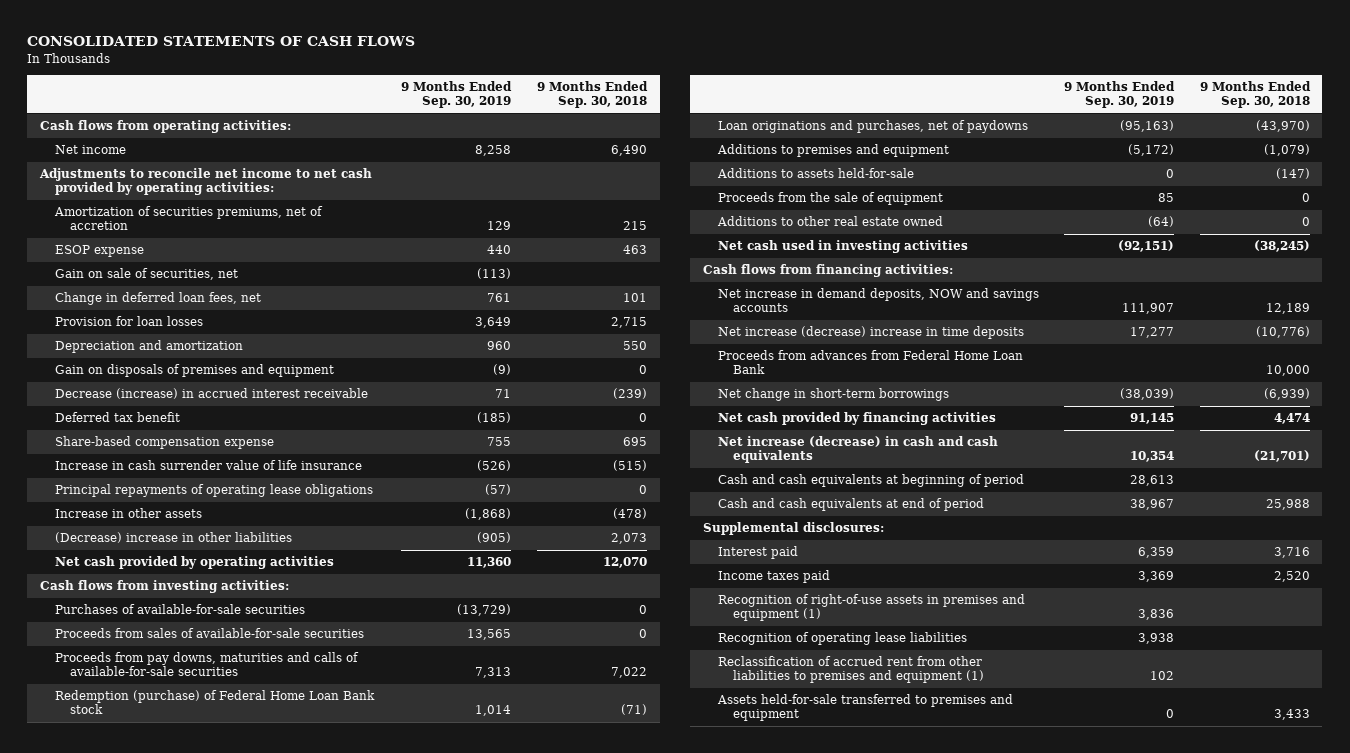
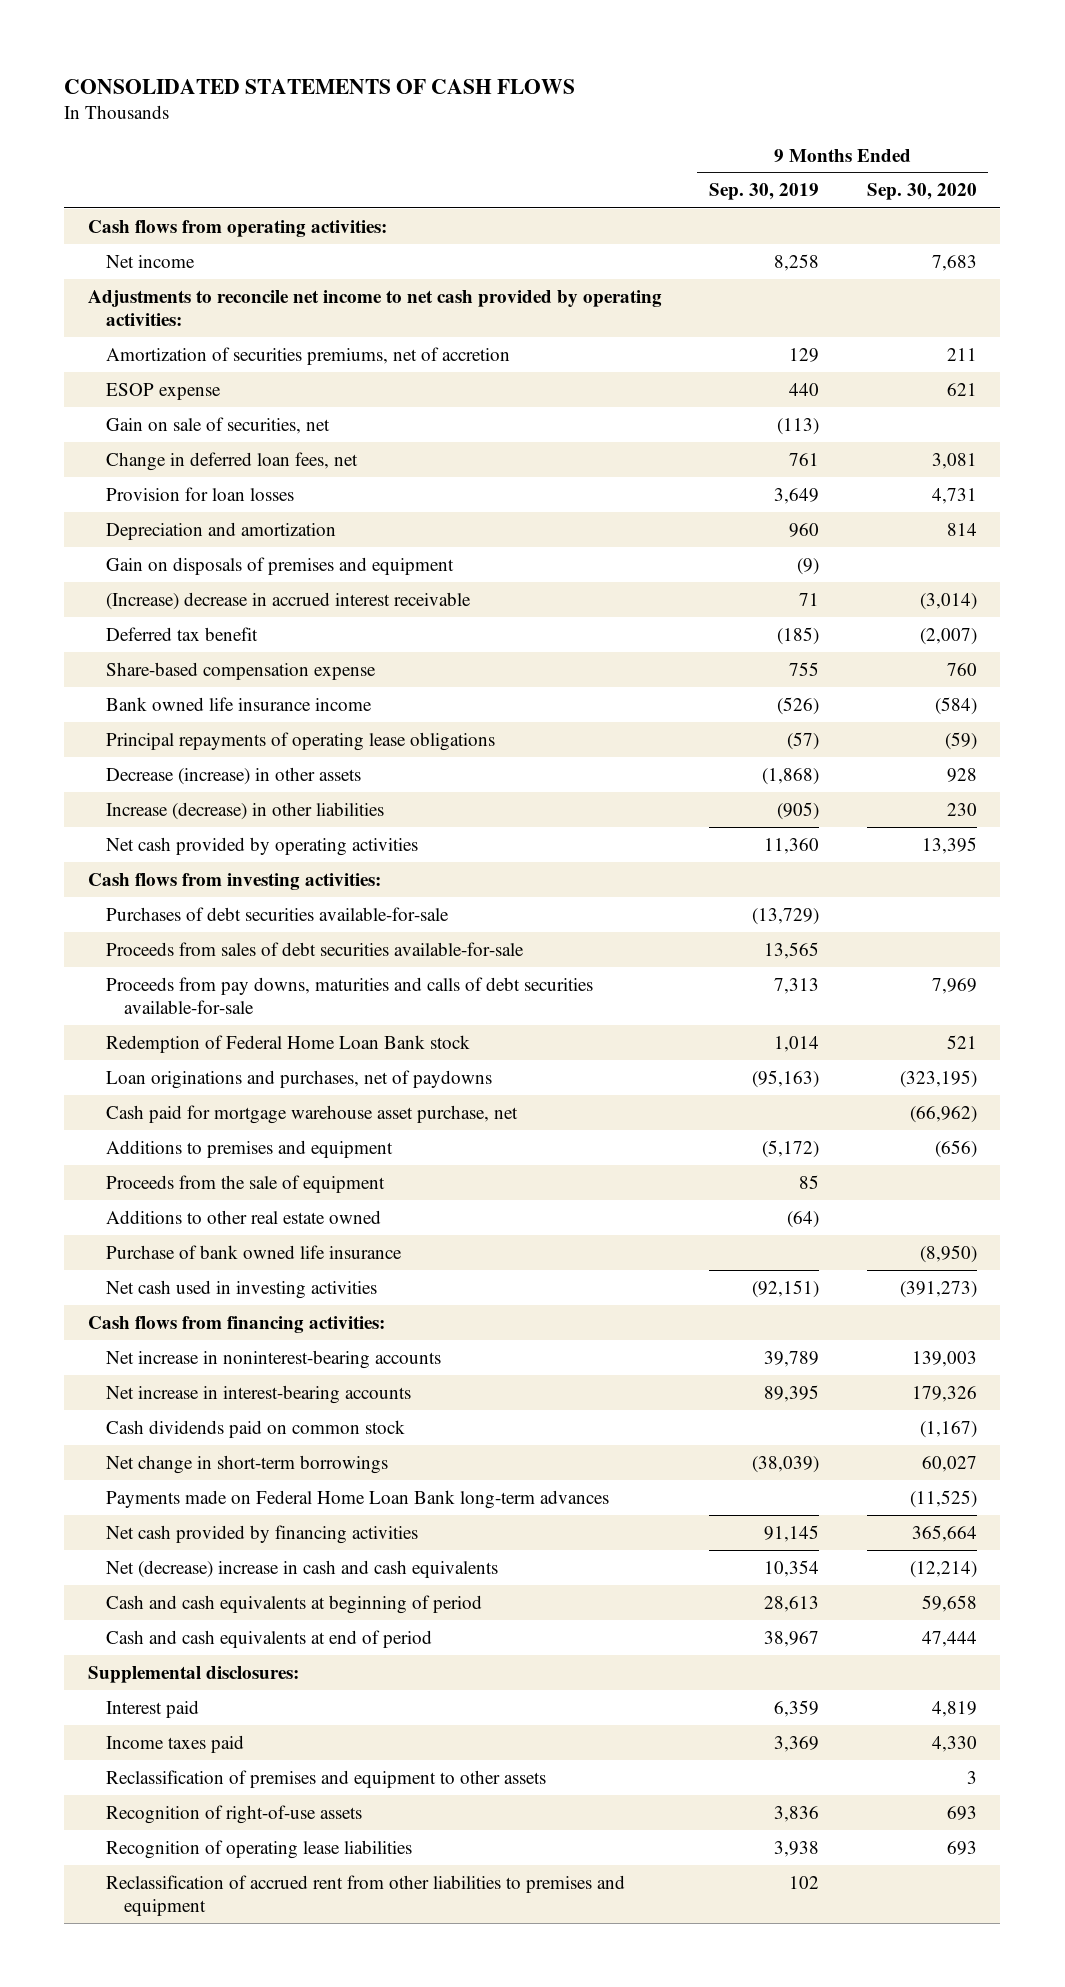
- | 9 Months Ended Sep. 30, 2019 | 9 Months Ended Sep. 30, 2018
+ | 9 Months Ended Sep. 30, 2019 | 9 Months Ended Sep. 30, 2020
- Decrease (increase) in accrued interest receivable | 71 | (239)
+ (Increase) decrease in accrued interest receivable | 71 | (3,014)
- Increase in cash surrender value of life insurance | (526) | (515)
+ Bank owned life insurance income | (526) | (584)
- Increase in other assets | (1,868) | (478)
- (Decrease) increase in other liabilities | (905) | 2,073
+ Decrease (increase) in other assets | (1,868) | 928
+ Increase (decrease) in other liabilities | (905) | 230
- Purchases of available-for-sale securities | (13,729) | 0
- Proceeds from sales of available-for-sale securities | 13,565 | 0
- Proceeds from pay downs, maturities and calls of available-for-sale securities | 7,313 | 7,022
- Redemption (purchase) of Federal Home Loan Bank stock | 1,014 | (71)
+ Purchases of debt securities available-for-sale | (13,729) |
+ Proceeds from sales of debt securities available-for-sale | 13,565 |
+ Proceeds from pay downs, maturities and calls of debt securities available-for-sale | 7,313 | 7,969
+ Redemption of Federal Home Loan Bank stock | 1,014 | 521
+ Cash paid for mortgage warehouse asset purchase, net | | (66,962)
- Additions to assets held-for-sale | 0 | (147)
+ Purchase of bank owned life insurance | | (8,950)
- Net increase in demand deposits, NOW and savings accounts | 111,907 | 12,189
- Net increase (decrease) increase in time deposits | 17,277 | (10,776)
- Proceeds from advances from Federal Home Loan Bank | | 10,000
+ Net increase in noninterest-bearing accounts | 39,789 | 139,003
+ Net increase in interest-bearing accounts | 89,395 | 179,326
+ Cash dividends paid on common stock | | (1,167)
+ Payments made on Federal Home Loan Bank long-term advances | | (11,525)
- Net increase (decrease) in cash and cash equivalents | 10,354 | (21,701)
+ Net (decrease) increase in cash and cash equivalents | 10,354 | (12,214)
- Recognition of right-of-use assets in premises and equipment (1) | 3,836 |
+ Reclassification of premises and equipment to other assets | | 3
+ Recognition of right-of-use assets | 3,836 | 693
- Reclassification of accrued rent from other liabilities to premises and equipment (1) | 102 |
- Assets held-for-sale transferred to premises and equipment | 0 | 3,433
+ Reclassification of accrued rent from other liabilities to premises and equipment | 102 |

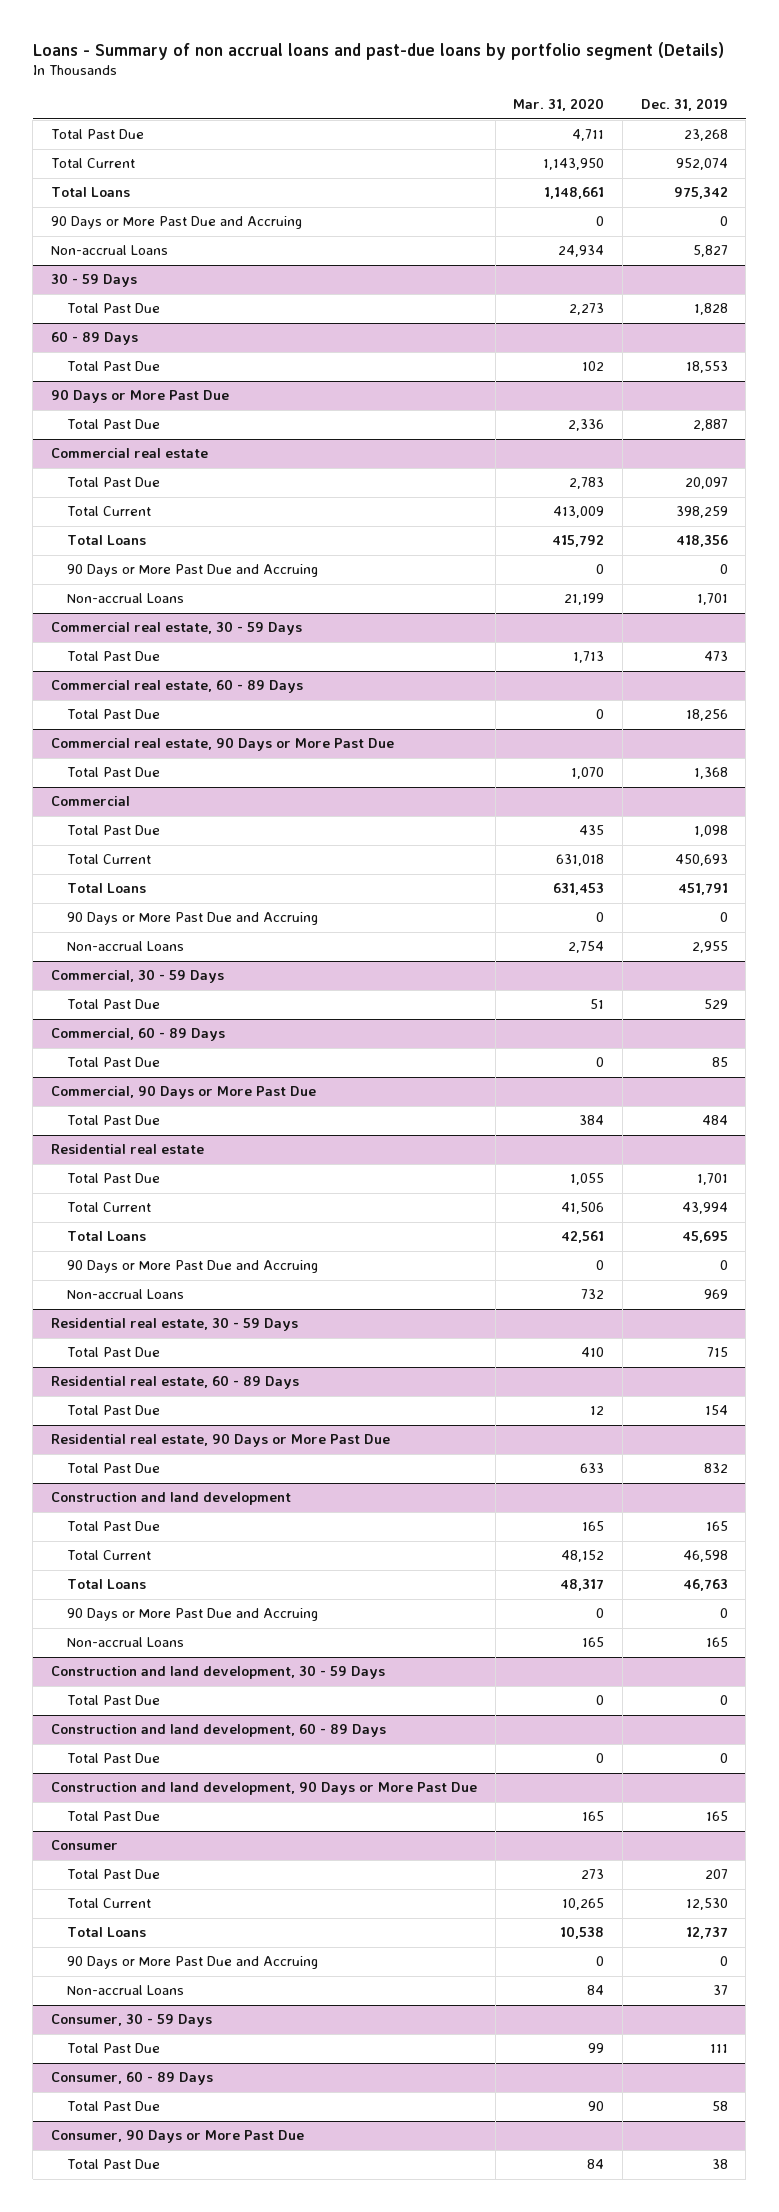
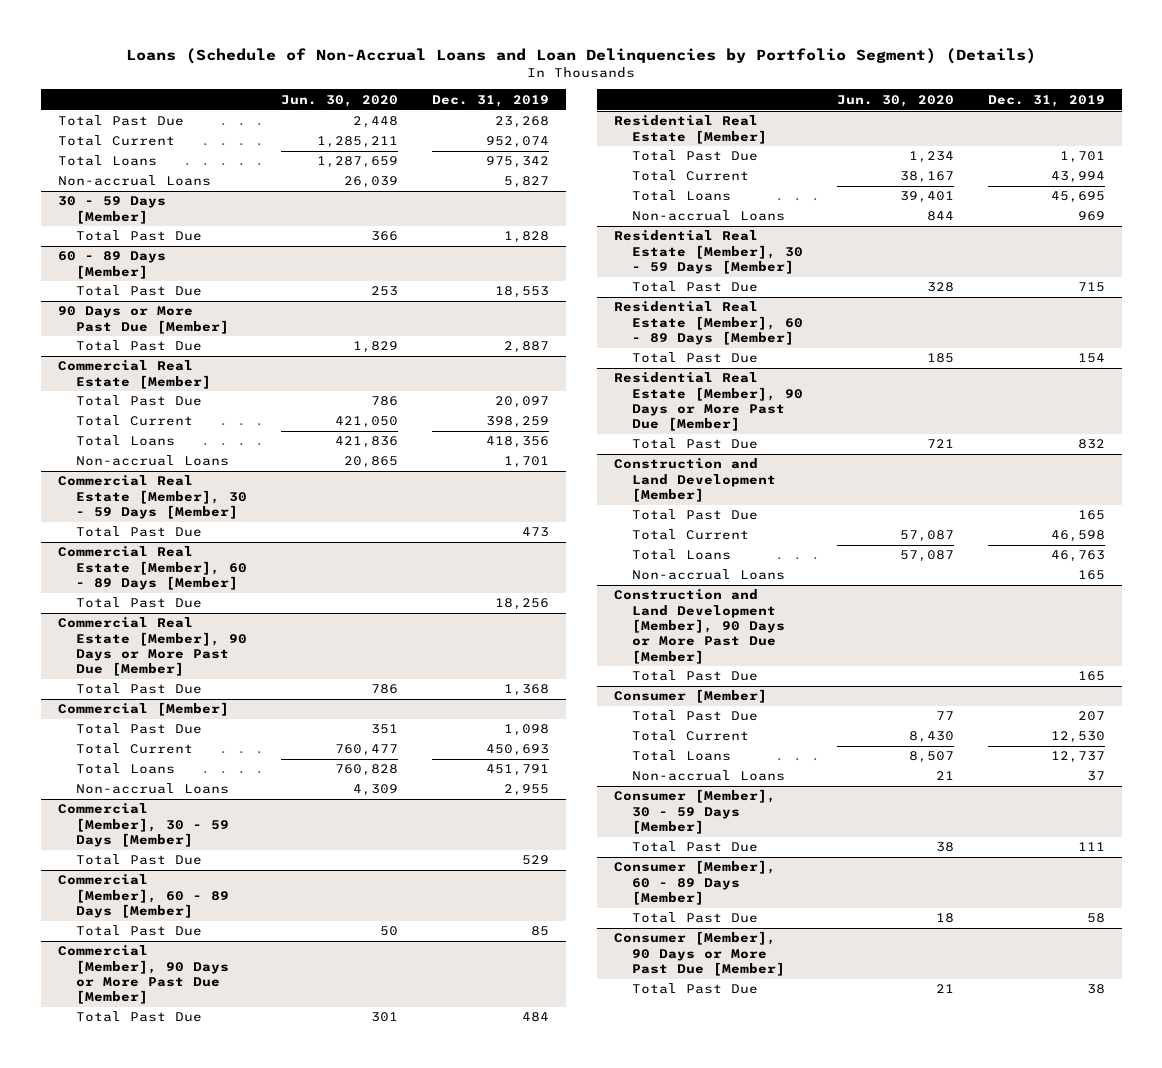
- Loans - Summary of non accrual loans and past-due loans by portfolio segment (Details)
+ Loans (Schedule of Non-Accrual Loans and Loan Delinquencies by Portfolio Segment) (Details)
- | Mar. 31, 2020 | Dec. 31, 2019
+ | Jun. 30, 2020 | Dec. 31, 2019
- 90 Days or More Past Due and Accruing | 0 | 0
- 30 - 59 Days
+ 30 - 59 Days [Member]
- 60 - 89 Days
+ 60 - 89 Days [Member]
- 90 Days or More Past Due
+ 90 Days or More Past Due [Member]
- Commercial real estate
+ Commercial Real Estate [Member]
- 90 Days or More Past Due and Accruing | 0 | 0
- Commercial real estate, 30 - 59 Days
+ Commercial Real Estate [Member], 30 - 59 Days [Member]
- Commercial real estate, 60 - 89 Days
+ Commercial Real Estate [Member], 60 - 89 Days [Member]
- Commercial real estate, 90 Days or More Past Due
+ Commercial Real Estate [Member], 90 Days or More Past Due [Member]
- Commercial
+ Commercial [Member]
- 90 Days or More Past Due and Accruing | 0 | 0
- Commercial, 30 - 59 Days
+ Commercial [Member], 30 - 59 Days [Member]
- Commercial, 60 - 89 Days
+ Commercial [Member], 60 - 89 Days [Member]
- Commercial, 90 Days or More Past Due
+ Commercial [Member], 90 Days or More Past Due [Member]
- Residential real estate
+ Residential Real Estate [Member]
- 90 Days or More Past Due and Accruing | 0 | 0
- Residential real estate, 30 - 59 Days
+ Residential Real Estate [Member], 30 - 59 Days [Member]
- Residential real estate, 60 - 89 Days
+ Residential Real Estate [Member], 60 - 89 Days [Member]
- Residential real estate, 90 Days or More Past Due
+ Residential Real Estate [Member], 90 Days or More Past Due [Member]
- Construction and land development
+ Construction and Land Development [Member]
- 90 Days or More Past Due and Accruing | 0 | 0
- Construction and land development, 30 - 59 Days
- Total Past Due | 0 | 0
- Construction and land development, 60 - 89 Days
- Total Past Due | 0 | 0
- Construction and land development, 90 Days or More Past Due
+ Construction and Land Development [Member], 90 Days or More Past Due [Member]
- Consumer
+ Consumer [Member]
- 90 Days or More Past Due and Accruing | 0 | 0
- Consumer, 30 - 59 Days
+ Consumer [Member], 30 - 59 Days [Member]
- Consumer, 60 - 89 Days
+ Consumer [Member], 60 - 89 Days [Member]
- Consumer, 90 Days or More Past Due
+ Consumer [Member], 90 Days or More Past Due [Member]

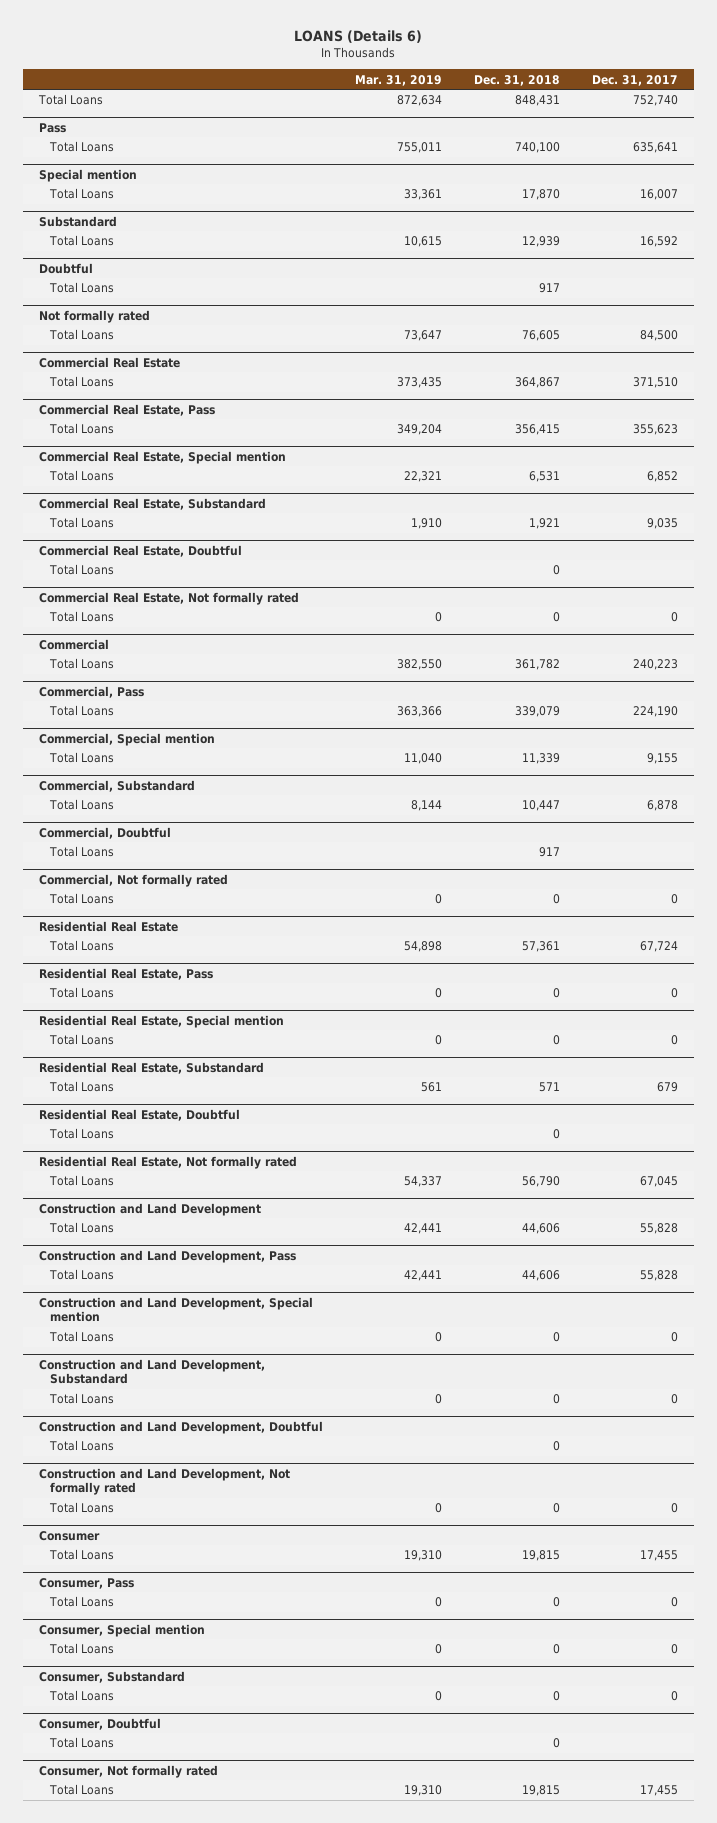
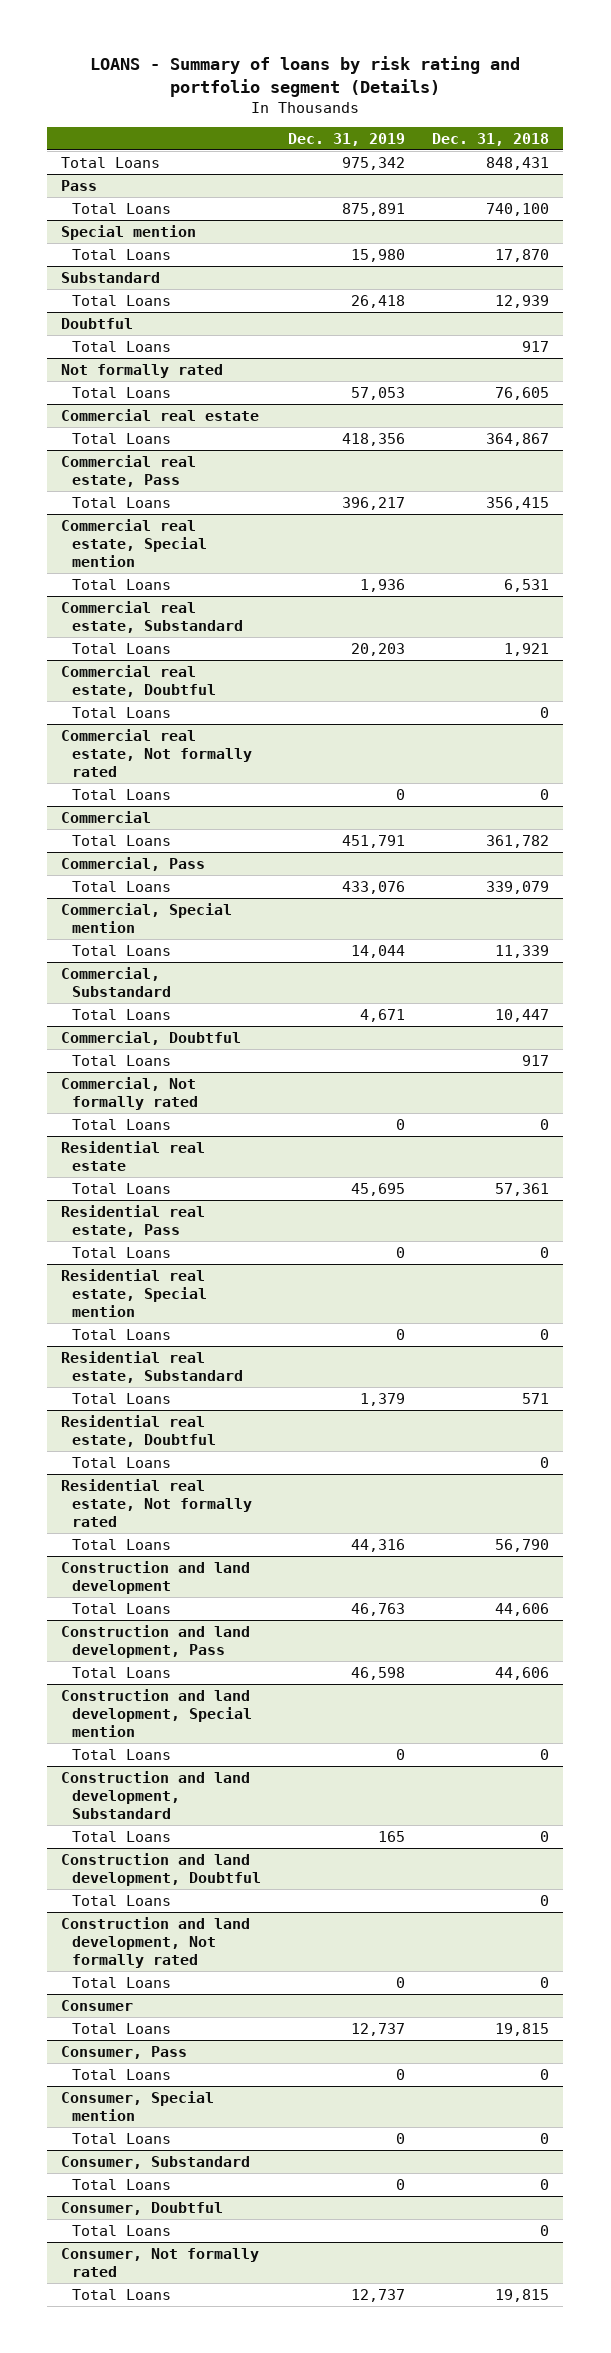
- LOANS (Details 6)
+ LOANS - Summary of loans by risk rating and portfolio segment (Details)
- | Mar. 31, 2019 | Dec. 31, 2018 | Dec. 31, 2017
+ | Dec. 31, 2019 | Dec. 31, 2018
- Commercial Real Estate
+ Commercial real estate
- Commercial Real Estate, Pass
+ Commercial real estate, Pass
- Commercial Real Estate, Special mention
+ Commercial real estate, Special mention
- Commercial Real Estate, Substandard
+ Commercial real estate, Substandard
- Commercial Real Estate, Doubtful
+ Commercial real estate, Doubtful
- Commercial Real Estate, Not formally rated
+ Commercial real estate, Not formally rated
- Residential Real Estate
+ Residential real estate
- Residential Real Estate, Pass
+ Residential real estate, Pass
- Residential Real Estate, Special mention
+ Residential real estate, Special mention
- Residential Real Estate, Substandard
+ Residential real estate, Substandard
- Residential Real Estate, Doubtful
+ Residential real estate, Doubtful
- Residential Real Estate, Not formally rated
+ Residential real estate, Not formally rated
- Construction and Land Development
+ Construction and land development
- Construction and Land Development, Pass
+ Construction and land development, Pass
- Construction and Land Development, Special mention
+ Construction and land development, Special mention
- Construction and Land Development, Substandard
+ Construction and land development, Substandard
- Construction and Land Development, Doubtful
+ Construction and land development, Doubtful
- Construction and Land Development, Not formally rated
+ Construction and land development, Not formally rated

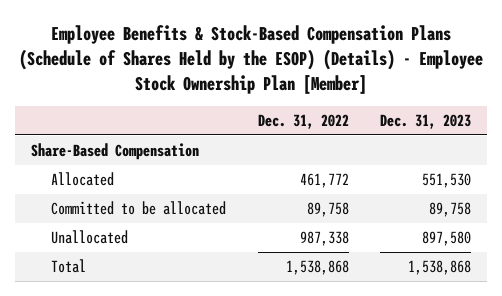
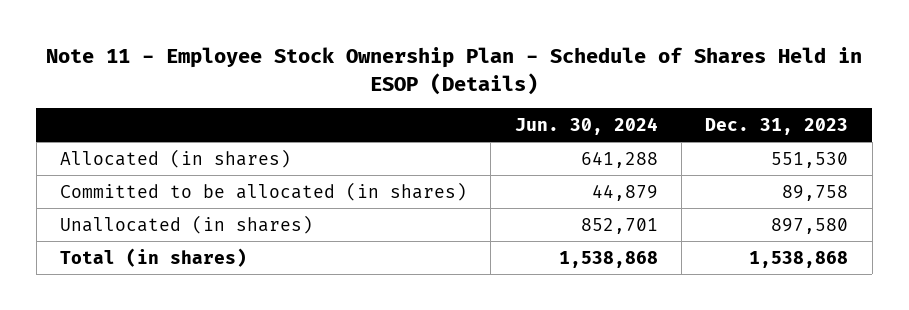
- Employee Benefits & Stock-Based Compensation Plans (Schedule of Shares Held by the ESOP) (Details) - Employee Stock Ownership Plan [Member]
+ Note 11 - Employee Stock Ownership Plan - Schedule of Shares Held in ESOP (Details)
- | Dec. 31, 2022 | Dec. 31, 2023
+ | Jun. 30, 2024 | Dec. 31, 2023
- Share-Based Compensation
- Allocated | 461,772 | 551,530
- Committed to be allocated | 89,758 | 89,758
- Unallocated | 987,338 | 897,580
- Total | 1,538,868 | 1,538,868
+ Allocated (in shares) | 641,288 | 551,530
+ Committed to be allocated (in shares) | 44,879 | 89,758
+ Unallocated (in shares) | 852,701 | 897,580
+ Total (in shares) | 1,538,868 | 1,538,868

